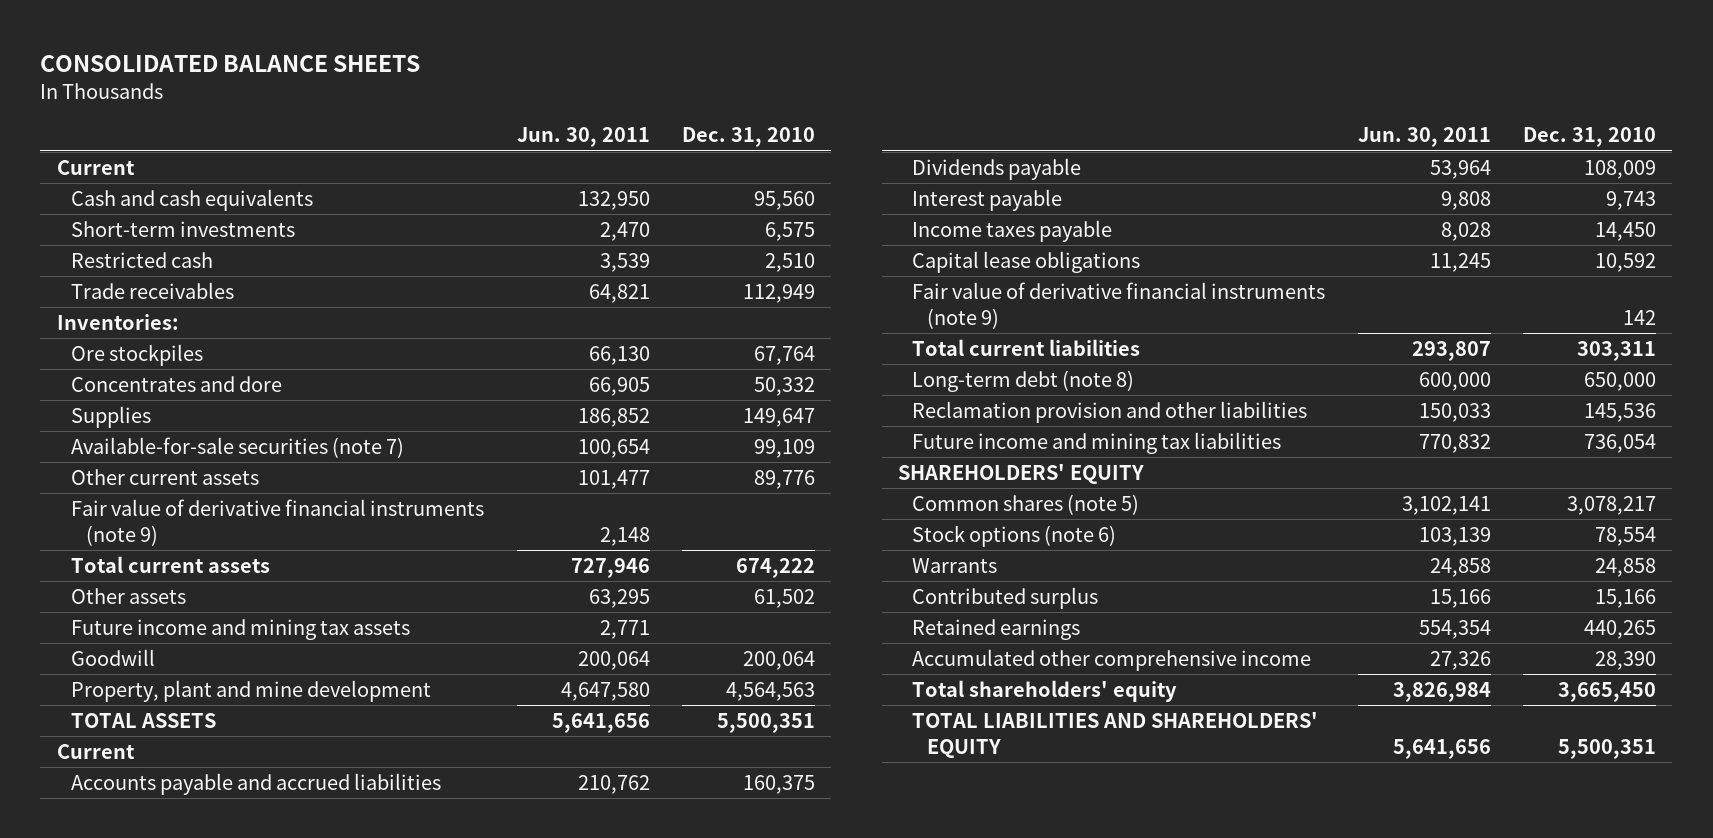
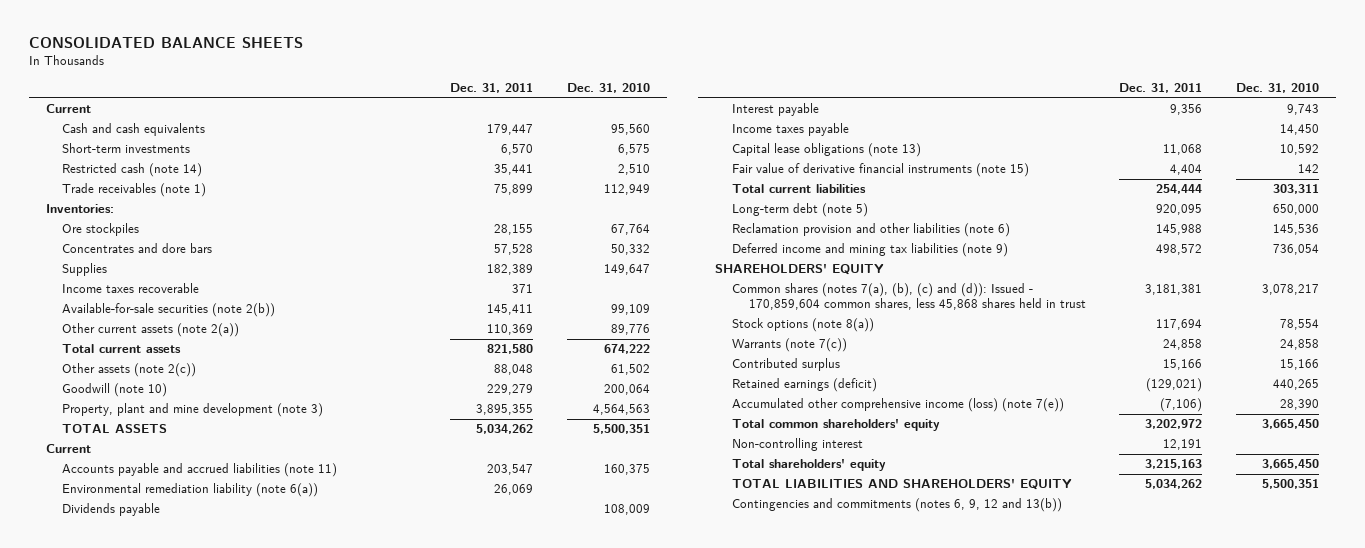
- | Jun. 30, 2011 | Dec. 31, 2010
+ | Dec. 31, 2011 | Dec. 31, 2010
- Restricted cash | 3,539 | 2,510
- Trade receivables | 64,821 | 112,949
+ Restricted cash (note 14) | 35,441 | 2,510
+ Trade receivables (note 1) | 75,899 | 112,949
- Concentrates and dore | 66,905 | 50,332
+ Concentrates and dore bars | 57,528 | 50,332
- Available-for-sale securities (note 7) | 100,654 | 99,109
- Other current assets | 101,477 | 89,776
- Fair value of derivative financial instruments (note 9) | 2,148 |
+ Income taxes recoverable | 371 |
+ Available-for-sale securities (note 2(b)) | 145,411 | 99,109
+ Other current assets (note 2(a)) | 110,369 | 89,776
- Other assets | 63,295 | 61,502
- Future income and mining tax assets | 2,771 |
- Goodwill | 200,064 | 200,064
- Property, plant and mine development | 4,647,580 | 4,564,563
+ Other assets (note 2(c)) | 88,048 | 61,502
+ Goodwill (note 10) | 229,279 | 200,064
+ Property, plant and mine development (note 3) | 3,895,355 | 4,564,563
- Accounts payable and accrued liabilities | 210,762 | 160,375
+ Accounts payable and accrued liabilities (note 11) | 203,547 | 160,375
+ Environmental remediation liability (note 6(a)) | 26,069 |
- Capital lease obligations | 11,245 | 10,592
- Fair value of derivative financial instruments (note 9) | | 142
+ Capital lease obligations (note 13) | 11,068 | 10,592
+ Fair value of derivative financial instruments (note 15) | 4,404 | 142
- Long-term debt (note 8) | 600,000 | 650,000
- Reclamation provision and other liabilities | 150,033 | 145,536
- Future income and mining tax liabilities | 770,832 | 736,054
+ Long-term debt (note 5) | 920,095 | 650,000
+ Reclamation provision and other liabilities (note 6) | 145,988 | 145,536
+ Deferred income and mining tax liabilities (note 9) | 498,572 | 736,054
- Common shares (note 5) | 3,102,141 | 3,078,217
- Stock options (note 6) | 103,139 | 78,554
- Warrants | 24,858 | 24,858
+ Common shares (notes 7(a), (b), (c) and (d)): Issued - 170,859,604 common shares, less 45,868 shares held in trust | 3,181,381 | 3,078,217
+ Stock options (note 8(a)) | 117,694 | 78,554
+ Warrants (note 7(c)) | 24,858 | 24,858
- Retained earnings | 554,354 | 440,265
- Accumulated other comprehensive income | 27,326 | 28,390
+ Retained earnings (deficit) | (129,021) | 440,265
+ Accumulated other comprehensive income (loss) (note 7(e)) | (7,106) | 28,390
+ Total common shareholders' equity | 3,202,972 | 3,665,450
+ Non-controlling interest | 12,191 |
+ Contingencies and commitments (notes 6, 9, 12 and 13(b))

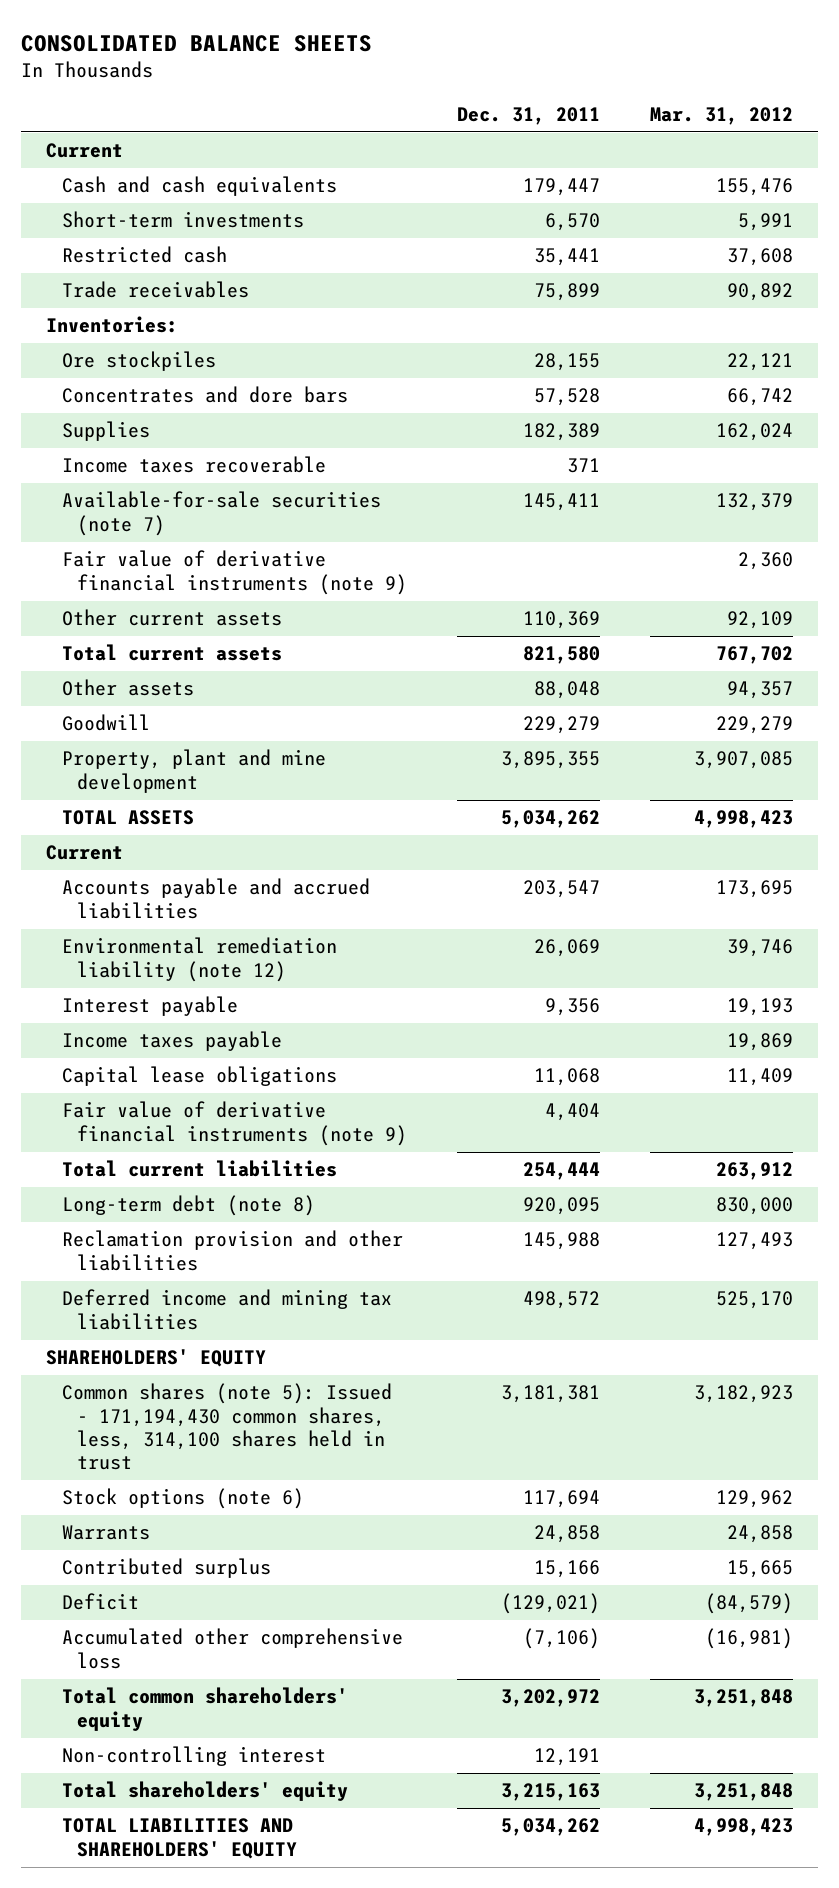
- | Dec. 31, 2011 | Dec. 31, 2010
+ | Dec. 31, 2011 | Mar. 31, 2012
- Restricted cash (note 14) | 35,441 | 2,510
- Trade receivables (note 1) | 75,899 | 112,949
+ Restricted cash | 35,441 | 37,608
+ Trade receivables | 75,899 | 90,892
- Available-for-sale securities (note 2(b)) | 145,411 | 99,109
- Other current assets (note 2(a)) | 110,369 | 89,776
+ Available-for-sale securities (note 7) | 145,411 | 132,379
+ Fair value of derivative financial instruments (note 9) | | 2,360
+ Other current assets | 110,369 | 92,109
- Other assets (note 2(c)) | 88,048 | 61,502
- Goodwill (note 10) | 229,279 | 200,064
- Property, plant and mine development (note 3) | 3,895,355 | 4,564,563
+ Other assets | 88,048 | 94,357
+ Goodwill | 229,279 | 229,279
+ Property, plant and mine development | 3,895,355 | 3,907,085
- Accounts payable and accrued liabilities (note 11) | 203,547 | 160,375
- Environmental remediation liability (note 6(a)) | 26,069 |
- Dividends payable | | 108,009
+ Accounts payable and accrued liabilities | 203,547 | 173,695
+ Environmental remediation liability (note 12) | 26,069 | 39,746
- Capital lease obligations (note 13) | 11,068 | 10,592
- Fair value of derivative financial instruments (note 15) | 4,404 | 142
+ Capital lease obligations | 11,068 | 11,409
+ Fair value of derivative financial instruments (note 9) | 4,404 |
- Long-term debt (note 5) | 920,095 | 650,000
- Reclamation provision and other liabilities (note 6) | 145,988 | 145,536
- Deferred income and mining tax liabilities (note 9) | 498,572 | 736,054
+ Long-term debt (note 8) | 920,095 | 830,000
+ Reclamation provision and other liabilities | 145,988 | 127,493
+ Deferred income and mining tax liabilities | 498,572 | 525,170
- Common shares (notes 7(a), (b), (c) and (d)): Issued - 170,859,604 common shares, less 45,868 shares held in trust | 3,181,381 | 3,078,217
- Stock options (note 8(a)) | 117,694 | 78,554
- Warrants (note 7(c)) | 24,858 | 24,858
+ Common shares (note 5): Issued - 171,194,430 common shares, less, 314,100 shares held in trust | 3,181,381 | 3,182,923
+ Stock options (note 6) | 117,694 | 129,962
+ Warrants | 24,858 | 24,858
- Retained earnings (deficit) | (129,021) | 440,265
- Accumulated other comprehensive income (loss) (note 7(e)) | (7,106) | 28,390
+ Deficit | (129,021) | (84,579)
+ Accumulated other comprehensive loss | (7,106) | (16,981)
- Contingencies and commitments (notes 6, 9, 12 and 13(b))

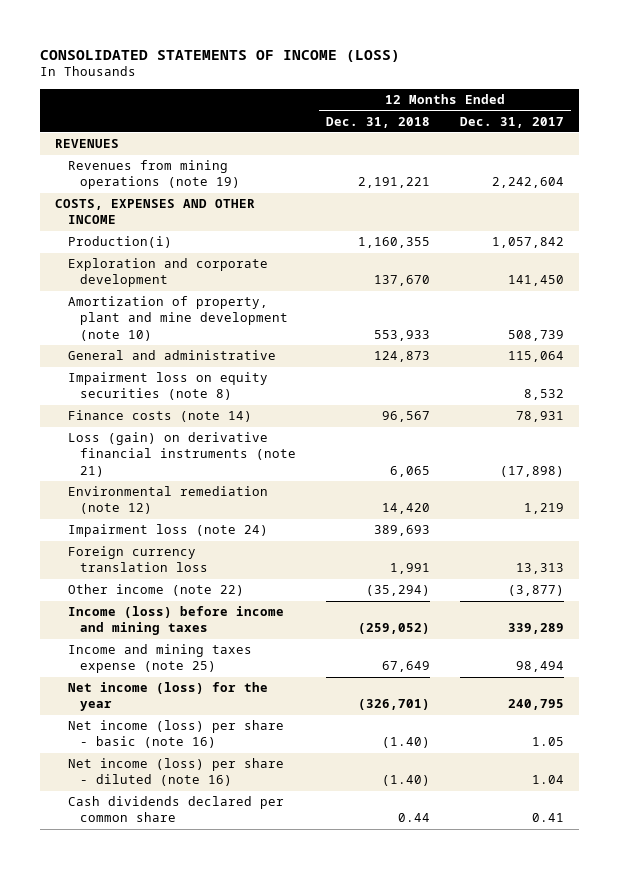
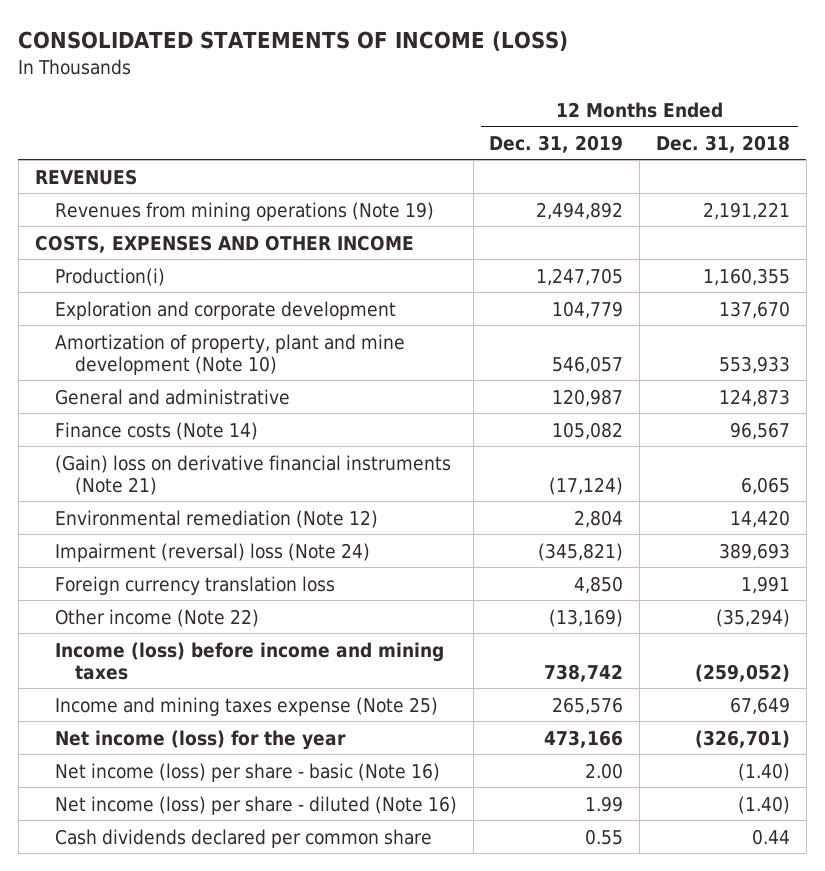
- | 12 Months Ended Dec. 31, 2018 | 12 Months Ended Dec. 31, 2017
+ | 12 Months Ended Dec. 31, 2019 | 12 Months Ended Dec. 31, 2018
- Revenues from mining operations (note 19) | 2,191,221 | 2,242,604
+ Revenues from mining operations (Note 19) | 2,494,892 | 2,191,221
- Amortization of property, plant and mine development (note 10) | 553,933 | 508,739
+ Amortization of property, plant and mine development (Note 10) | 546,057 | 553,933
- Impairment loss on equity securities (note 8) | | 8,532
- Finance costs (note 14) | 96,567 | 78,931
- Loss (gain) on derivative financial instruments (note 21) | 6,065 | (17,898)
- Environmental remediation (note 12) | 14,420 | 1,219
- Impairment loss (note 24) | 389,693 |
+ Finance costs (Note 14) | 105,082 | 96,567
+ (Gain) loss on derivative financial instruments (Note 21) | (17,124) | 6,065
+ Environmental remediation (Note 12) | 2,804 | 14,420
+ Impairment (reversal) loss (Note 24) | (345,821) | 389,693
- Other income (note 22) | (35,294) | (3,877)
+ Other income (Note 22) | (13,169) | (35,294)
- Income and mining taxes expense (note 25) | 67,649 | 98,494
+ Income and mining taxes expense (Note 25) | 265,576 | 67,649
- Net income (loss) per share - basic (note 16) | (1.40) | 1.05
- Net income (loss) per share - diluted (note 16) | (1.40) | 1.04
+ Net income (loss) per share - basic (Note 16) | 2.00 | (1.40)
+ Net income (loss) per share - diluted (Note 16) | 1.99 | (1.40)

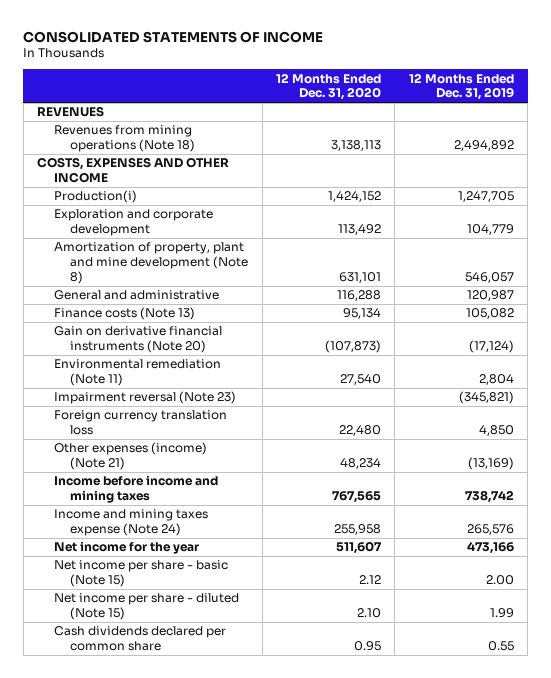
- CONSOLIDATED STATEMENTS OF INCOME (LOSS)
+ CONSOLIDATED STATEMENTS OF INCOME
- | 12 Months Ended Dec. 31, 2019 | 12 Months Ended Dec. 31, 2018
+ | 12 Months Ended Dec. 31, 2020 | 12 Months Ended Dec. 31, 2019
- Revenues from mining operations (Note 19) | 2,494,892 | 2,191,221
+ Revenues from mining operations (Note 18) | 3,138,113 | 2,494,892
- Amortization of property, plant and mine development (Note 10) | 546,057 | 553,933
+ Amortization of property, plant and mine development (Note 8) | 631,101 | 546,057
- Finance costs (Note 14) | 105,082 | 96,567
- (Gain) loss on derivative financial instruments (Note 21) | (17,124) | 6,065
- Environmental remediation (Note 12) | 2,804 | 14,420
- Impairment (reversal) loss (Note 24) | (345,821) | 389,693
+ Finance costs (Note 13) | 95,134 | 105,082
+ Gain on derivative financial instruments (Note 20) | (107,873) | (17,124)
+ Environmental remediation (Note 11) | 27,540 | 2,804
+ Impairment reversal (Note 23) | | (345,821)
- Other income (Note 22) | (13,169) | (35,294)
- Income (loss) before income and mining taxes | 738,742 | (259,052)
- Income and mining taxes expense (Note 25) | 265,576 | 67,649
- Net income (loss) for the year | 473,166 | (326,701)
- Net income (loss) per share - basic (Note 16) | 2.00 | (1.40)
- Net income (loss) per share - diluted (Note 16) | 1.99 | (1.40)
+ Other expenses (income) (Note 21) | 48,234 | (13,169)
+ Income before income and mining taxes | 767,565 | 738,742
+ Income and mining taxes expense (Note 24) | 255,958 | 265,576
+ Net income for the year | 511,607 | 473,166
+ Net income per share - basic (Note 15) | 2.12 | 2.00
+ Net income per share - diluted (Note 15) | 2.10 | 1.99

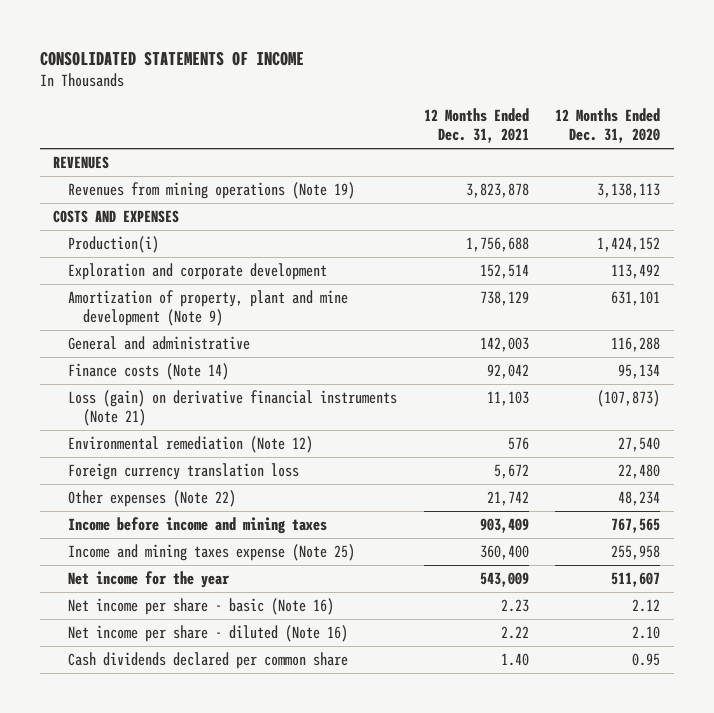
- | 12 Months Ended Dec. 31, 2020 | 12 Months Ended Dec. 31, 2019
+ | 12 Months Ended Dec. 31, 2021 | 12 Months Ended Dec. 31, 2020
- Revenues from mining operations (Note 18) | 3,138,113 | 2,494,892
- COSTS, EXPENSES AND OTHER INCOME
+ Revenues from mining operations (Note 19) | 3,823,878 | 3,138,113
+ COSTS AND EXPENSES
- Amortization of property, plant and mine development (Note 8) | 631,101 | 546,057
+ Amortization of property, plant and mine development (Note 9) | 738,129 | 631,101
- Finance costs (Note 13) | 95,134 | 105,082
- Gain on derivative financial instruments (Note 20) | (107,873) | (17,124)
- Environmental remediation (Note 11) | 27,540 | 2,804
- Impairment reversal (Note 23) | | (345,821)
+ Finance costs (Note 14) | 92,042 | 95,134
+ Loss (gain) on derivative financial instruments (Note 21) | 11,103 | (107,873)
+ Environmental remediation (Note 12) | 576 | 27,540
- Other expenses (income) (Note 21) | 48,234 | (13,169)
+ Other expenses (Note 22) | 21,742 | 48,234
- Income and mining taxes expense (Note 24) | 255,958 | 265,576
+ Income and mining taxes expense (Note 25) | 360,400 | 255,958
- Net income per share - basic (Note 15) | 2.12 | 2.00
- Net income per share - diluted (Note 15) | 2.10 | 1.99
+ Net income per share - basic (Note 16) | 2.23 | 2.12
+ Net income per share - diluted (Note 16) | 2.22 | 2.10

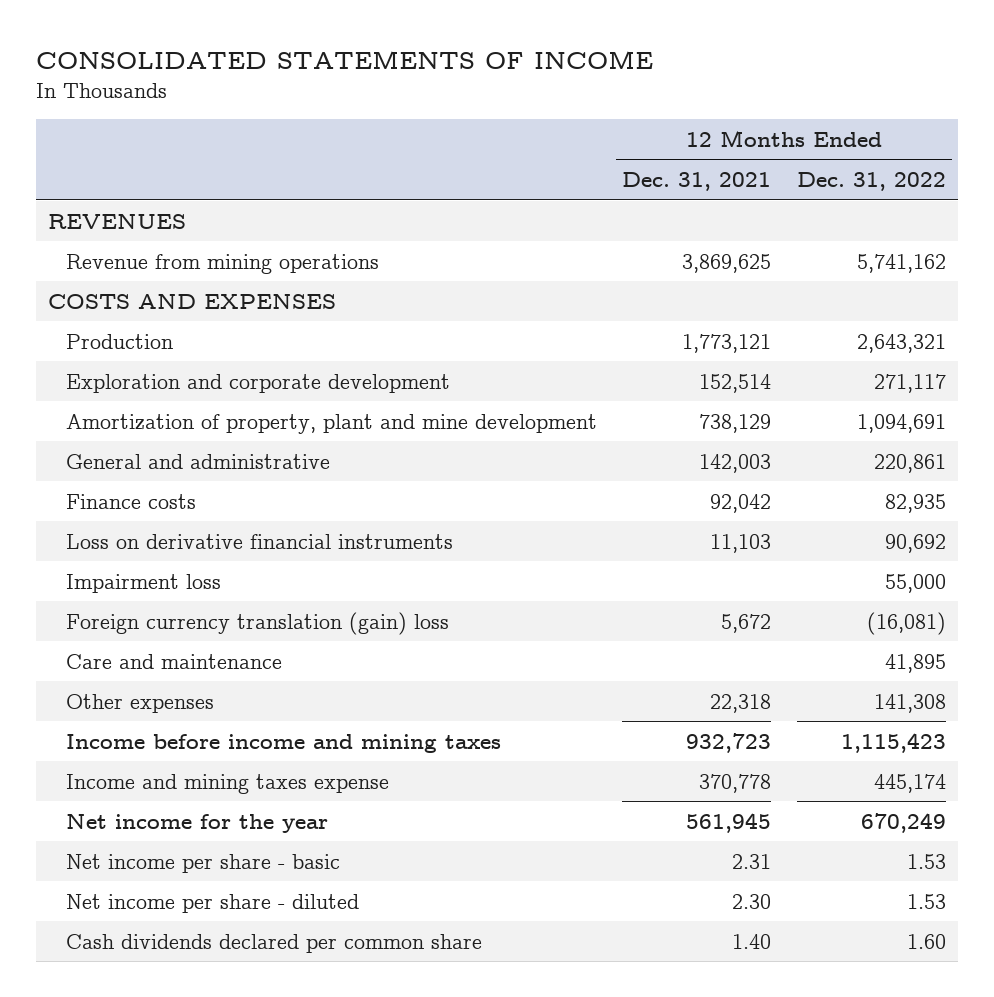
- | 12 Months Ended Dec. 31, 2021 | 12 Months Ended Dec. 31, 2020
+ | 12 Months Ended Dec. 31, 2021 | 12 Months Ended Dec. 31, 2022
- Revenues from mining operations (Note 19) | 3,823,878 | 3,138,113
+ Revenue from mining operations | 3,869,625 | 5,741,162
- Production(i) | 1,756,688 | 1,424,152
+ Production | 1,773,121 | 2,643,321
- Amortization of property, plant and mine development (Note 9) | 738,129 | 631,101
+ Amortization of property, plant and mine development | 738,129 | 1,094,691
- Finance costs (Note 14) | 92,042 | 95,134
- Loss (gain) on derivative financial instruments (Note 21) | 11,103 | (107,873)
- Environmental remediation (Note 12) | 576 | 27,540
- Foreign currency translation loss | 5,672 | 22,480
- Other expenses (Note 22) | 21,742 | 48,234
- Income before income and mining taxes | 903,409 | 767,565
- Income and mining taxes expense (Note 25) | 360,400 | 255,958
- Net income for the year | 543,009 | 511,607
- Net income per share - basic (Note 16) | 2.23 | 2.12
- Net income per share - diluted (Note 16) | 2.22 | 2.10
+ Finance costs | 92,042 | 82,935
+ Loss on derivative financial instruments | 11,103 | 90,692
+ Impairment loss | | 55,000
+ Foreign currency translation (gain) loss | 5,672 | (16,081)
+ Care and maintenance | | 41,895
+ Other expenses | 22,318 | 141,308
+ Income before income and mining taxes | 932,723 | 1,115,423
+ Income and mining taxes expense | 370,778 | 445,174
+ Net income for the year | 561,945 | 670,249
+ Net income per share - basic | 2.31 | 1.53
+ Net income per share - diluted | 2.30 | 1.53

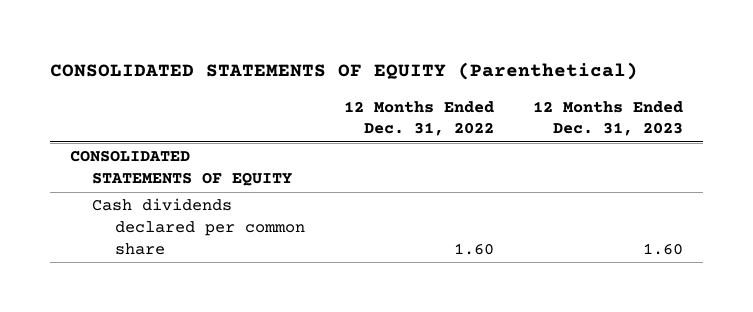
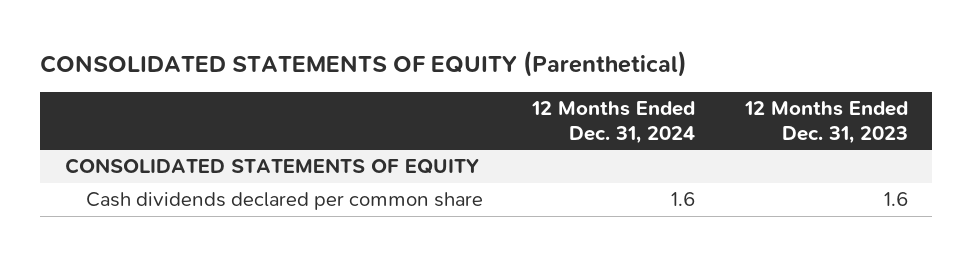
- | 12 Months Ended Dec. 31, 2022 | 12 Months Ended Dec. 31, 2023
+ | 12 Months Ended Dec. 31, 2024 | 12 Months Ended Dec. 31, 2023
- Cash dividends declared per common share | 1.60 | 1.60
+ Cash dividends declared per common share | 1.6 | 1.6

